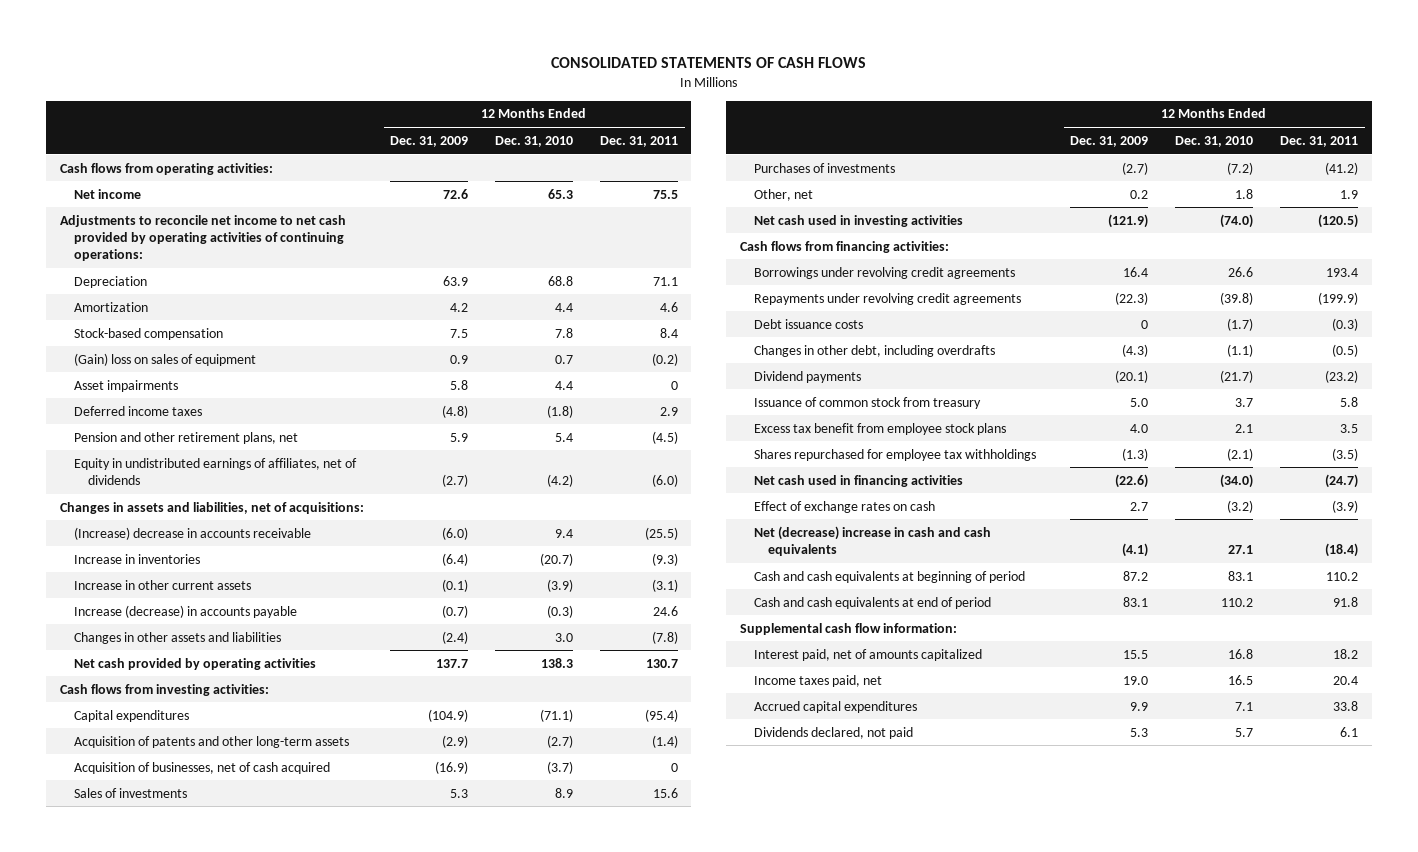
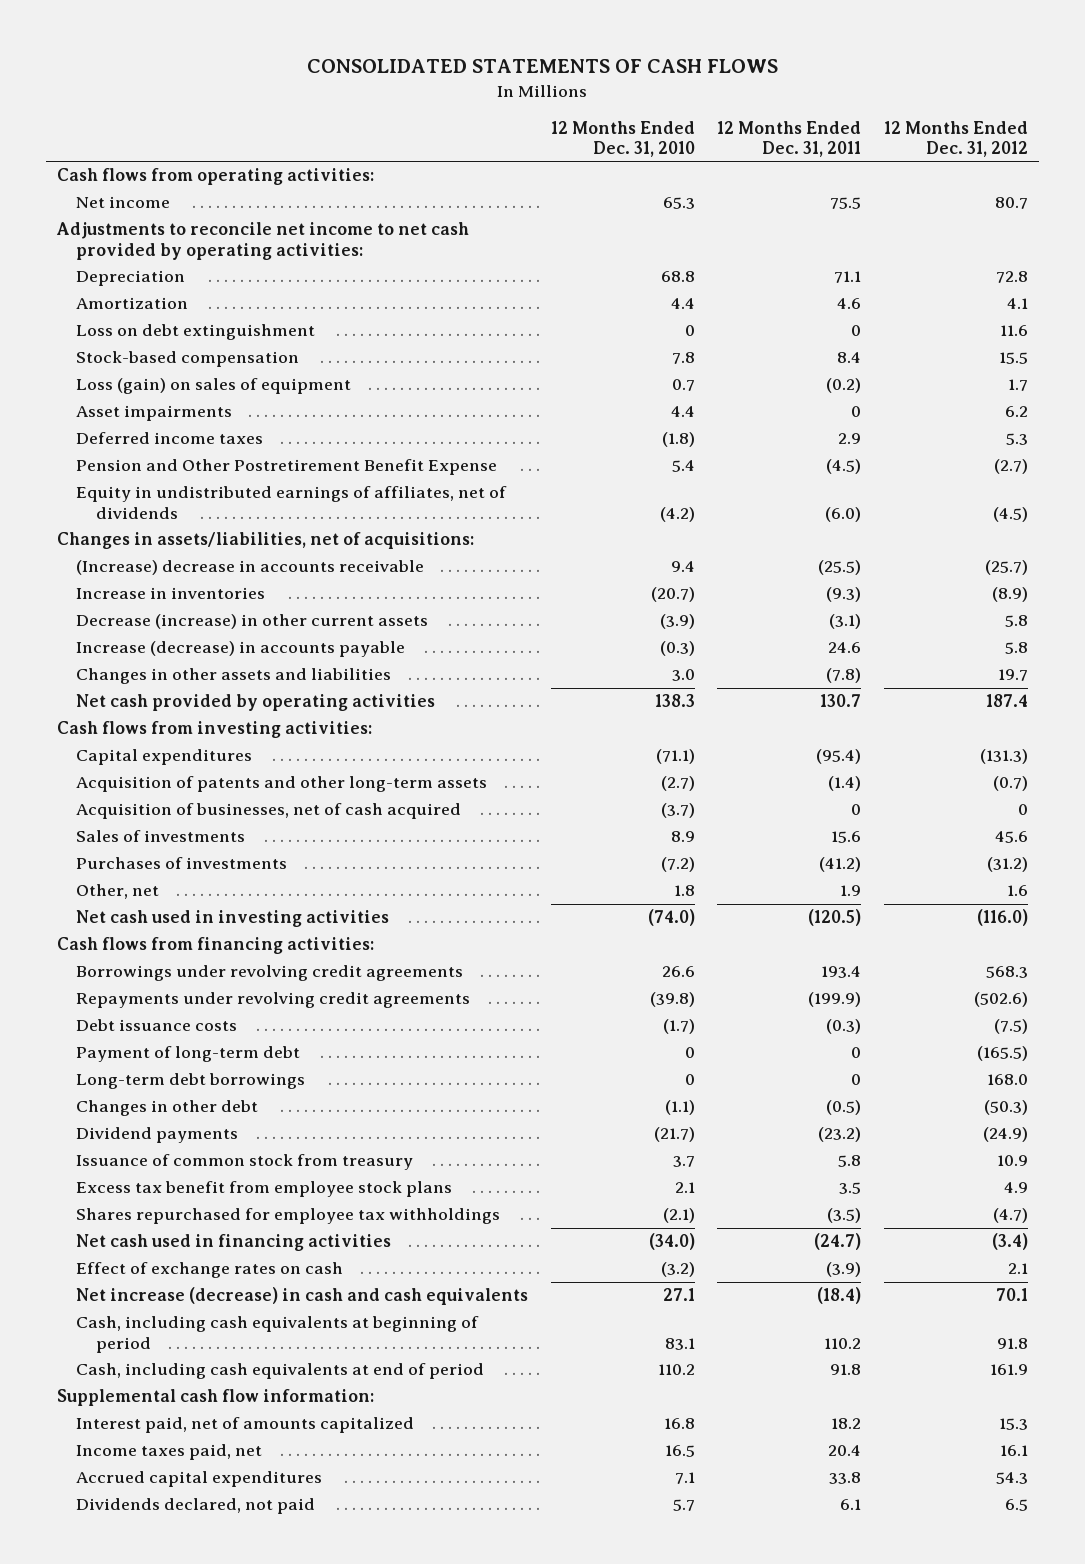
- | 12 Months Ended Dec. 31, 2009 | 12 Months Ended Dec. 31, 2010 | 12 Months Ended Dec. 31, 2011
+ | 12 Months Ended Dec. 31, 2010 | 12 Months Ended Dec. 31, 2011 | 12 Months Ended Dec. 31, 2012
- Adjustments to reconcile net income to net cash provided by operating activities of continuing operations:
+ Adjustments to reconcile net income to net cash provided by operating activities:
+ Loss on debt extinguishment | 0 | 0 | 11.6
- (Gain) loss on sales of equipment | 0.9 | 0.7 | (0.2)
+ Loss (gain) on sales of equipment | 0.7 | (0.2) | 1.7
- Pension and other retirement plans, net | 5.9 | 5.4 | (4.5)
+ Pension and Other Postretirement Benefit Expense | 5.4 | (4.5) | (2.7)
- Changes in assets and liabilities, net of acquisitions:
+ Changes in assets/liabilities, net of acquisitions:
- Increase in other current assets | (0.1) | (3.9) | (3.1)
+ Decrease (increase) in other current assets | (3.9) | (3.1) | 5.8
- Changes in other debt, including overdrafts | (4.3) | (1.1) | (0.5)
+ Payment of long-term debt | 0 | 0 | (165.5)
+ Long-term debt borrowings | 0 | 0 | 168.0
+ Changes in other debt | (1.1) | (0.5) | (50.3)
- Net (decrease) increase in cash and cash equivalents | (4.1) | 27.1 | (18.4)
- Cash and cash equivalents at beginning of period | 87.2 | 83.1 | 110.2
- Cash and cash equivalents at end of period | 83.1 | 110.2 | 91.8
+ Net increase (decrease) in cash and cash equivalents | 27.1 | (18.4) | 70.1
+ Cash, including cash equivalents at beginning of period | 83.1 | 110.2 | 91.8
+ Cash, including cash equivalents at end of period | 110.2 | 91.8 | 161.9

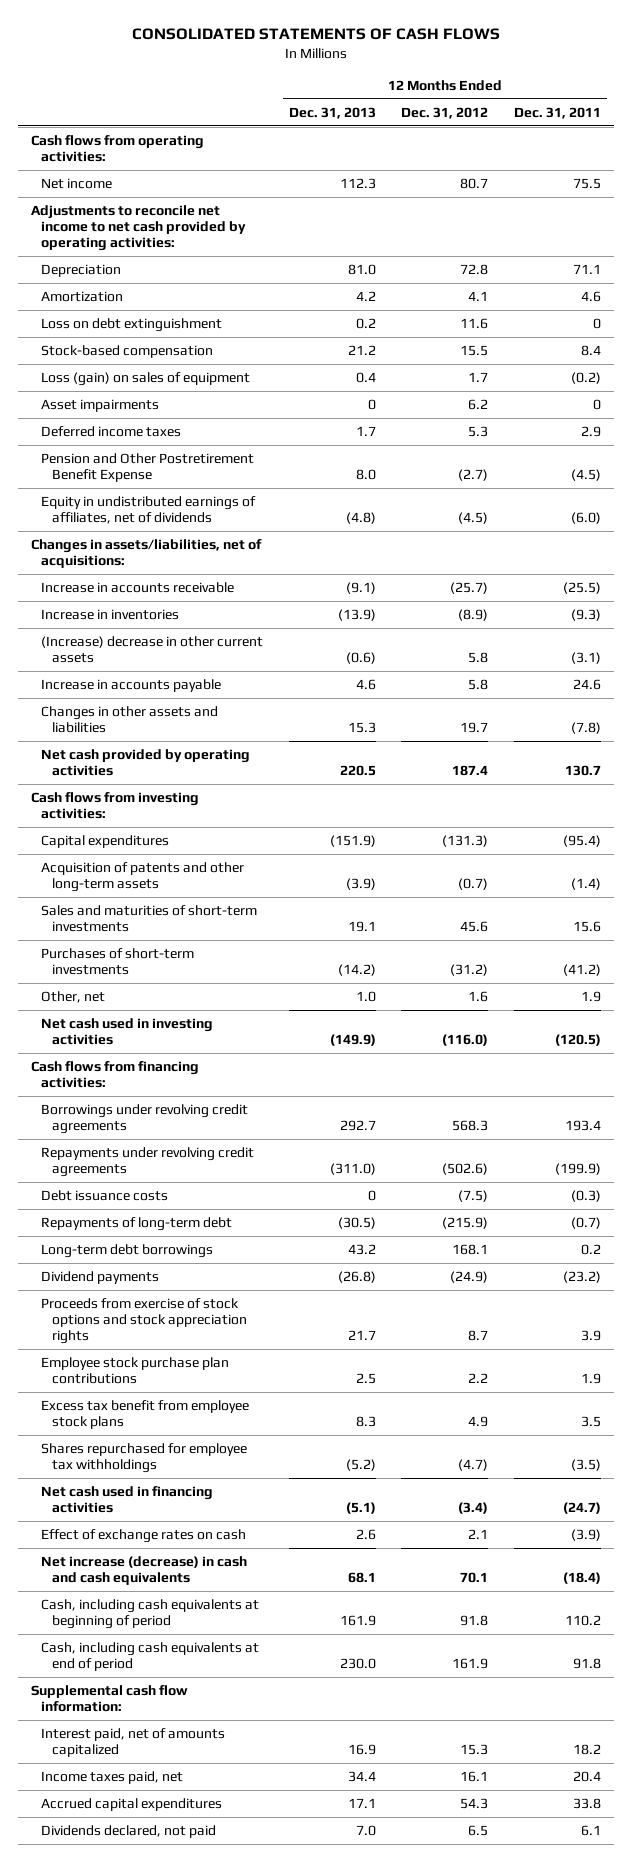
- | 12 Months Ended Dec. 31, 2010 | 12 Months Ended Dec. 31, 2011 | 12 Months Ended Dec. 31, 2012
+ | 12 Months Ended Dec. 31, 2013 | 12 Months Ended Dec. 31, 2012 | 12 Months Ended Dec. 31, 2011
- (Increase) decrease in accounts receivable | 9.4 | (25.5) | (25.7)
+ Increase in accounts receivable | (9.1) | (25.7) | (25.5)
- Decrease (increase) in other current assets | (3.9) | (3.1) | 5.8
- Increase (decrease) in accounts payable | (0.3) | 24.6 | 5.8
+ (Increase) decrease in other current assets | (0.6) | 5.8 | (3.1)
+ Increase in accounts payable | 4.6 | 5.8 | 24.6
- Acquisition of businesses, net of cash acquired | (3.7) | 0 | 0
- Sales of investments | 8.9 | 15.6 | 45.6
- Purchases of investments | (7.2) | (41.2) | (31.2)
+ Sales and maturities of short-term investments | 19.1 | 45.6 | 15.6
+ Purchases of short-term investments | (14.2) | (31.2) | (41.2)
- Payment of long-term debt | 0 | 0 | (165.5)
- Long-term debt borrowings | 0 | 0 | 168.0
- Changes in other debt | (1.1) | (0.5) | (50.3)
+ Repayments of long-term debt | (30.5) | (215.9) | (0.7)
+ Long-term debt borrowings | 43.2 | 168.1 | 0.2
- Issuance of common stock from treasury | 3.7 | 5.8 | 10.9
+ Proceeds from exercise of stock options and stock appreciation rights | 21.7 | 8.7 | 3.9
+ Employee stock purchase plan contributions | 2.5 | 2.2 | 1.9

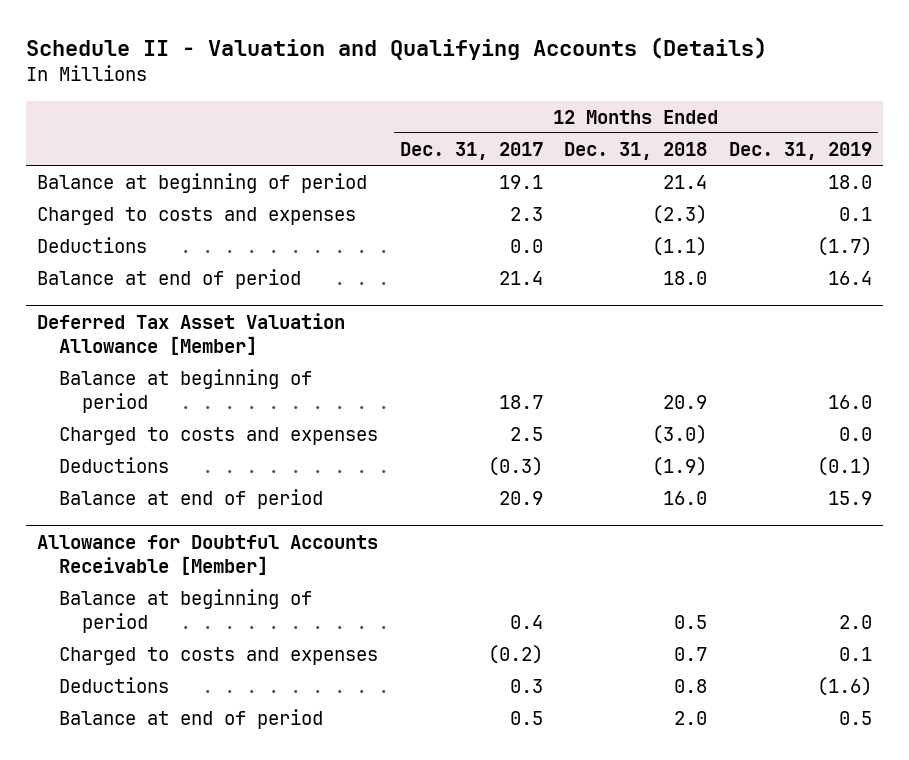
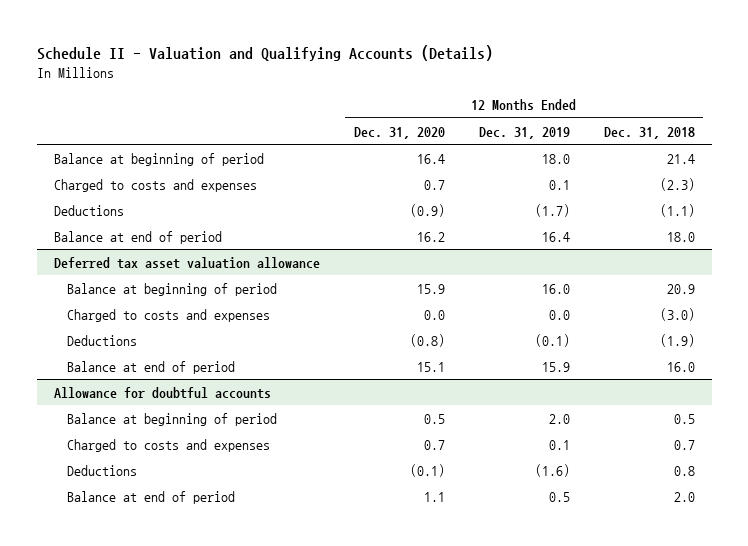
- | 12 Months Ended Dec. 31, 2017 | 12 Months Ended Dec. 31, 2018 | 12 Months Ended Dec. 31, 2019
+ | 12 Months Ended Dec. 31, 2020 | 12 Months Ended Dec. 31, 2019 | 12 Months Ended Dec. 31, 2018
- Deferred Tax Asset Valuation Allowance [Member]
+ Deferred tax asset valuation allowance
- Allowance for Doubtful Accounts Receivable [Member]
+ Allowance for doubtful accounts

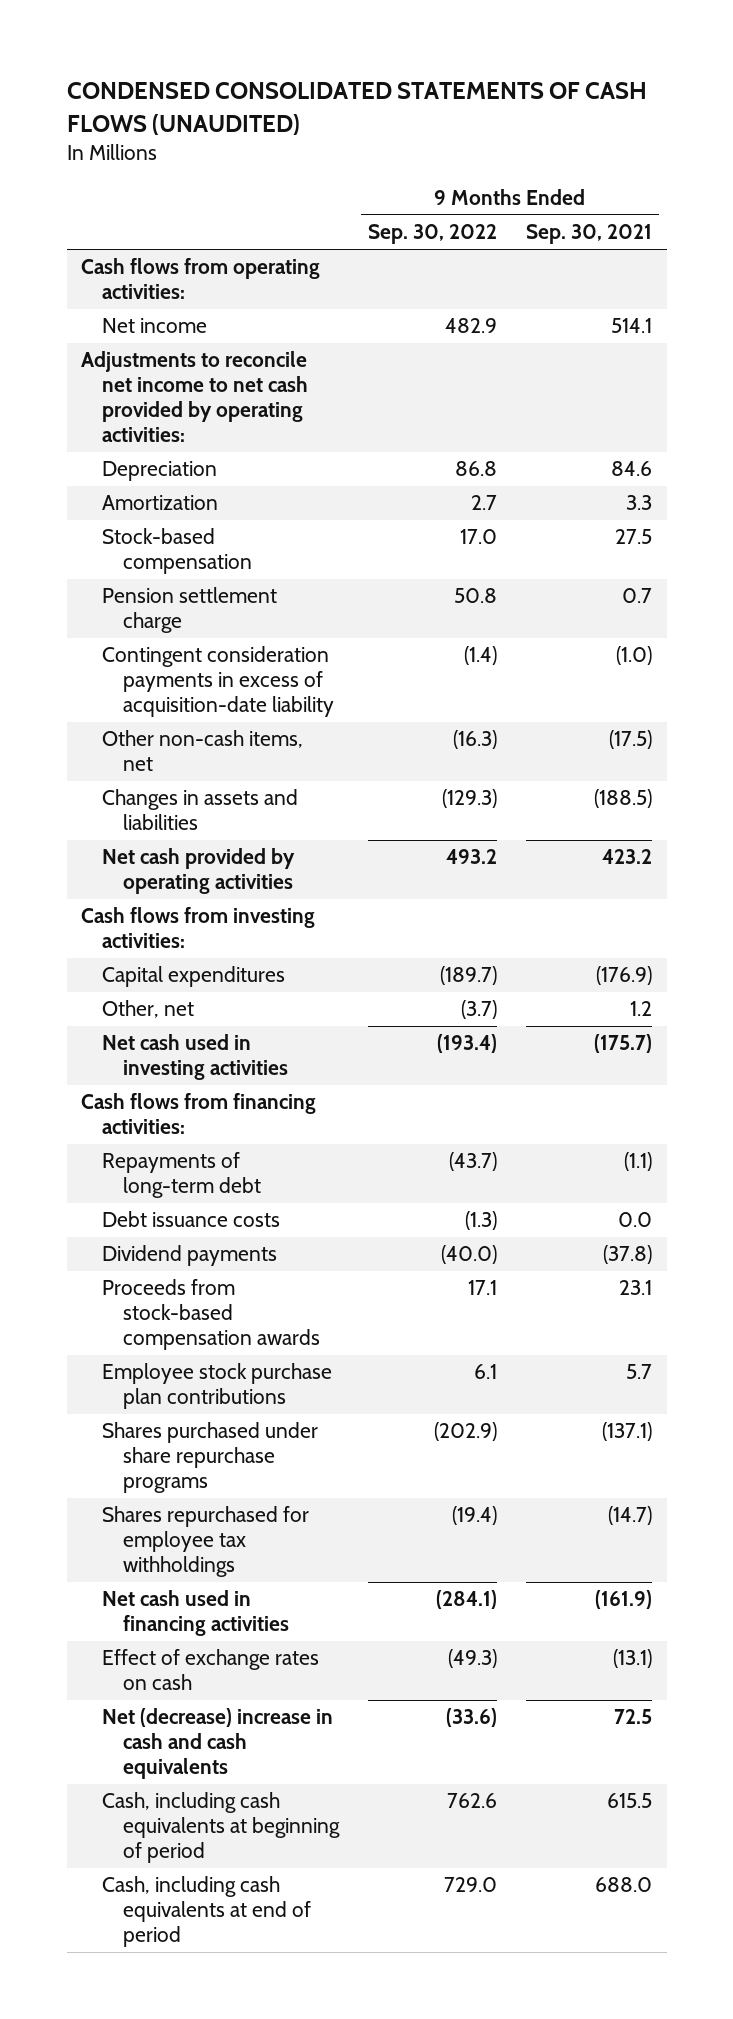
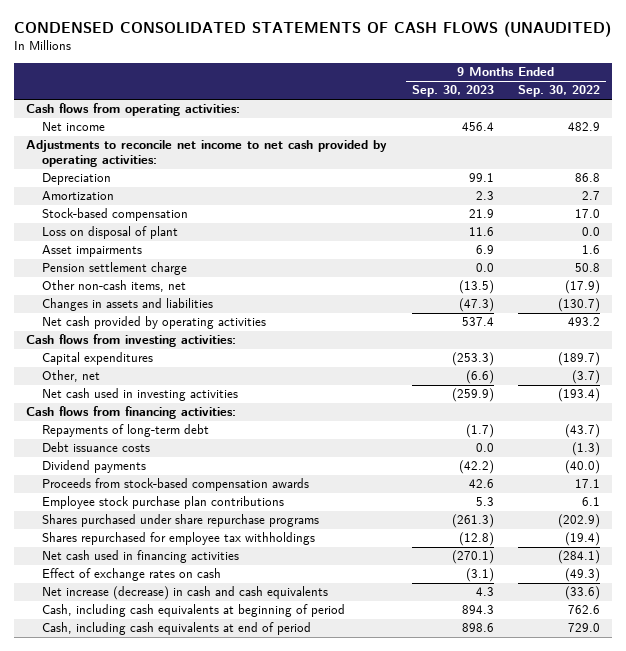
- | 9 Months Ended Sep. 30, 2022 | 9 Months Ended Sep. 30, 2021
+ | 9 Months Ended Sep. 30, 2023 | 9 Months Ended Sep. 30, 2022
+ Loss on disposal of plant | 11.6 | 0.0
+ Asset impairments | 6.9 | 1.6
- Contingent consideration payments in excess of acquisition-date liability | (1.4) | (1.0)
- Other non-cash items, net | (16.3) | (17.5)
- Changes in assets and liabilities | (129.3) | (188.5)
+ Other non-cash items, net | (13.5) | (17.9)
+ Changes in assets and liabilities | (47.3) | (130.7)
- Net (decrease) increase in cash and cash equivalents | (33.6) | 72.5
+ Net increase (decrease) in cash and cash equivalents | 4.3 | (33.6)

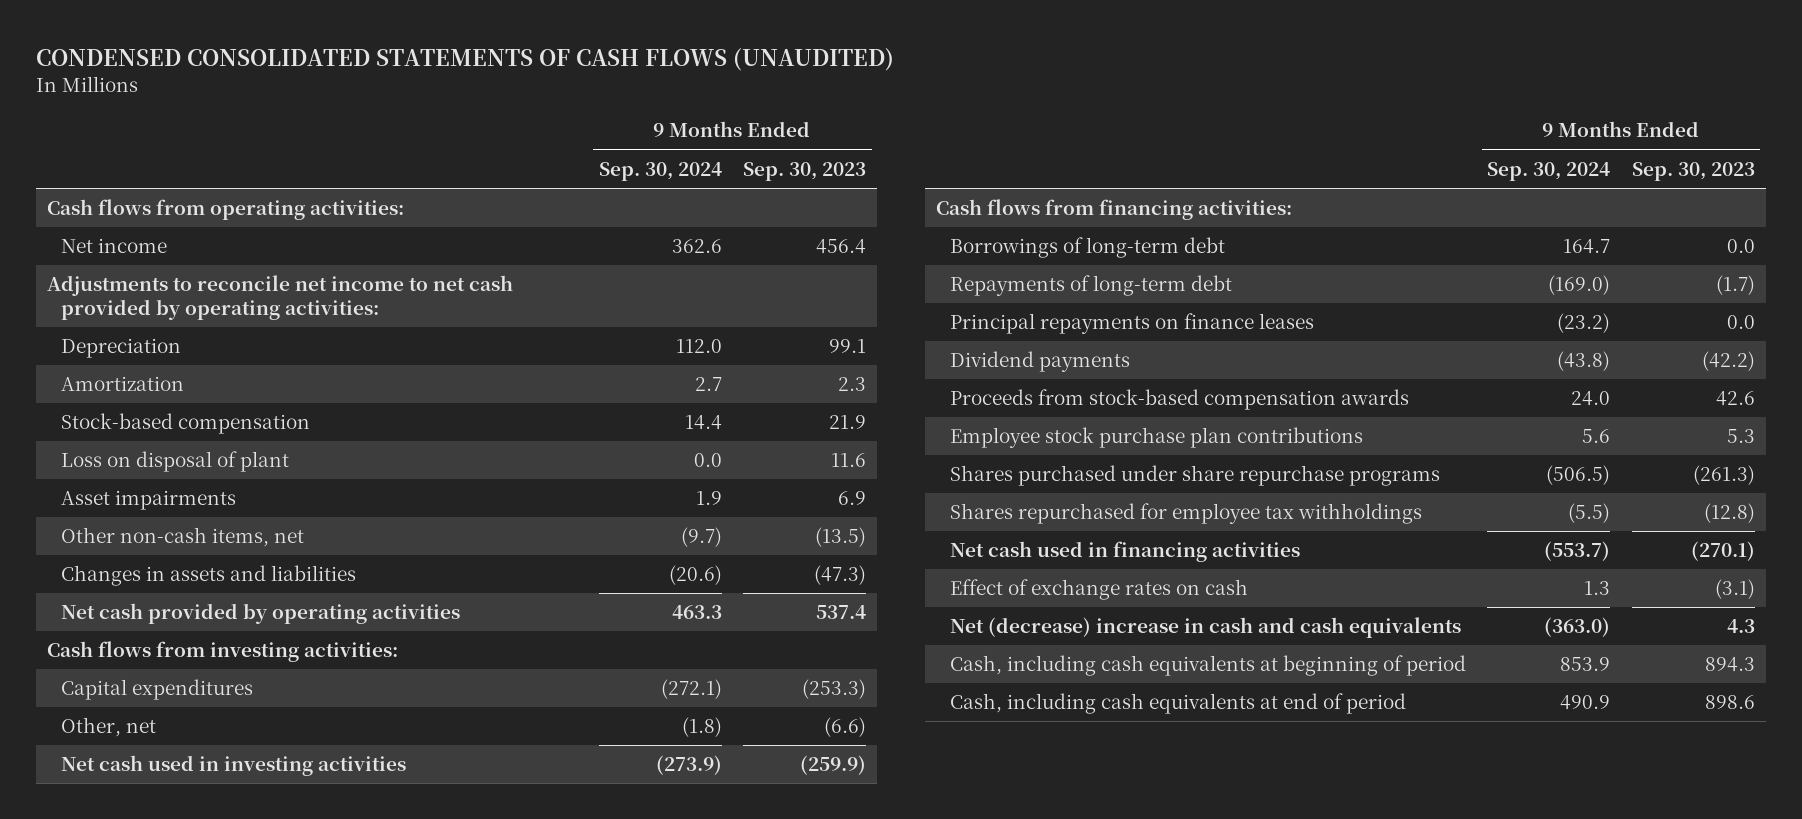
- | 9 Months Ended Sep. 30, 2023 | 9 Months Ended Sep. 30, 2022
+ | 9 Months Ended Sep. 30, 2024 | 9 Months Ended Sep. 30, 2023
- Pension settlement charge | 0.0 | 50.8
+ Borrowings of long-term debt | 164.7 | 0.0
- Debt issuance costs | 0.0 | (1.3)
+ Principal repayments on finance leases | (23.2) | 0.0
- Net increase (decrease) in cash and cash equivalents | 4.3 | (33.6)
+ Net (decrease) increase in cash and cash equivalents | (363.0) | 4.3

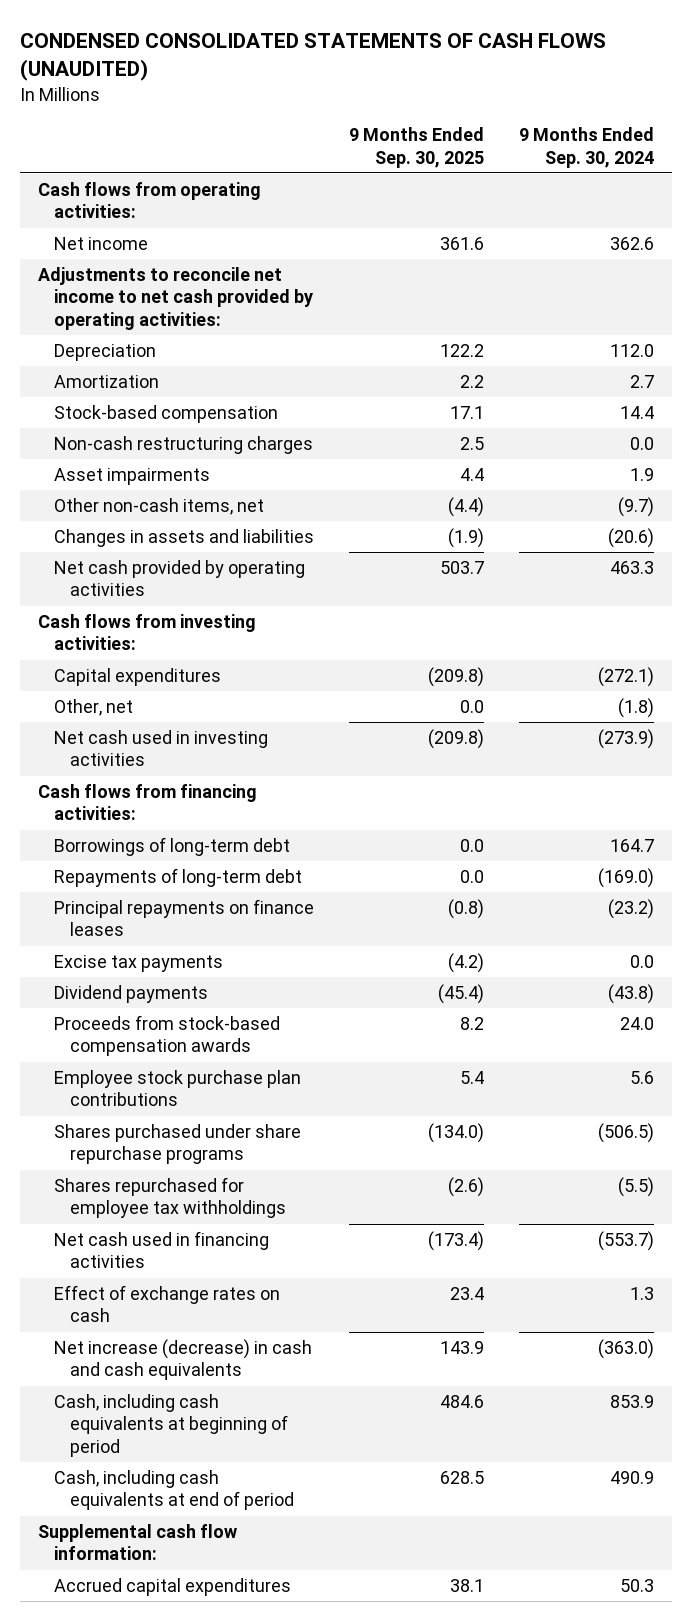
- | 9 Months Ended Sep. 30, 2024 | 9 Months Ended Sep. 30, 2023
+ | 9 Months Ended Sep. 30, 2025 | 9 Months Ended Sep. 30, 2024
- Loss on disposal of plant | 0.0 | 11.6
+ Non-cash restructuring charges | 2.5 | 0.0
+ Excise tax payments | (4.2) | 0.0
- Net (decrease) increase in cash and cash equivalents | (363.0) | 4.3
+ Net increase (decrease) in cash and cash equivalents | 143.9 | (363.0)
+ Supplemental cash flow information:
+ Accrued capital expenditures | 38.1 | 50.3

